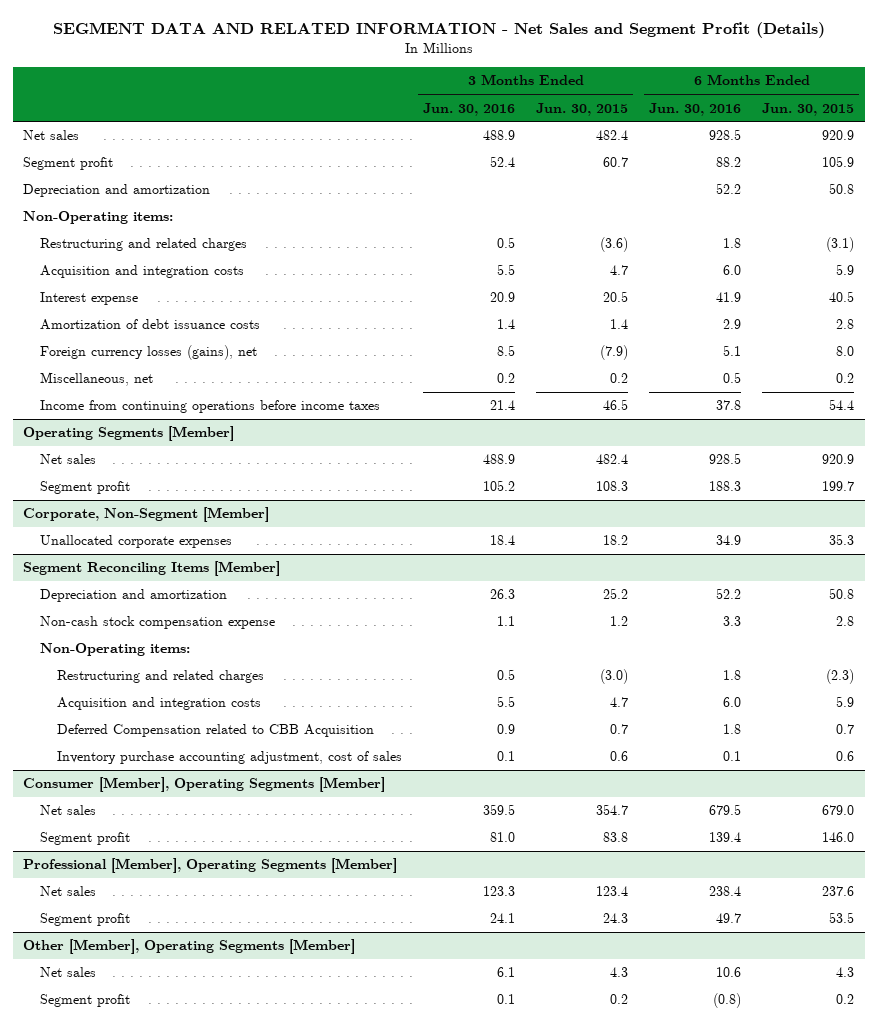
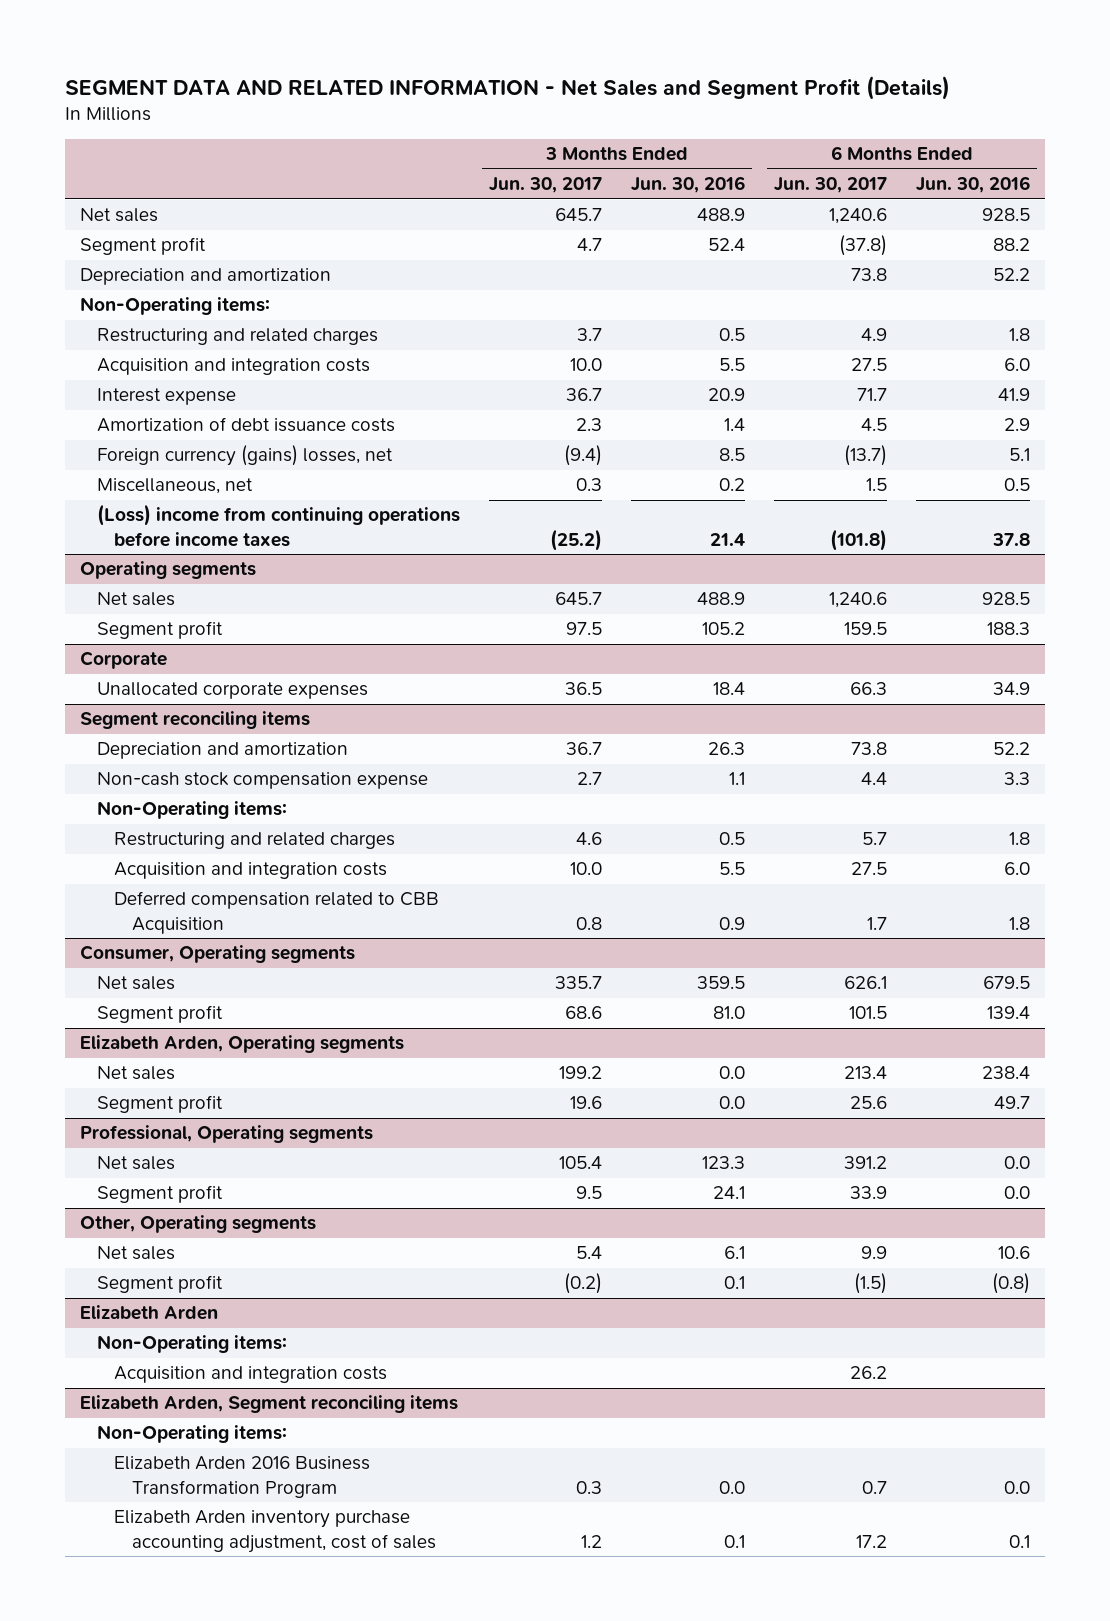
- | 3 Months Ended Jun. 30, 2016 | 3 Months Ended Jun. 30, 2015 | 6 Months Ended Jun. 30, 2016 | 6 Months Ended Jun. 30, 2015
+ | 3 Months Ended Jun. 30, 2017 | 3 Months Ended Jun. 30, 2016 | 6 Months Ended Jun. 30, 2017 | 6 Months Ended Jun. 30, 2016
- Foreign currency losses (gains), net | 8.5 | (7.9) | 5.1 | 8.0
+ Foreign currency (gains) losses, net | (9.4) | 8.5 | (13.7) | 5.1
- Income from continuing operations before income taxes | 21.4 | 46.5 | 37.8 | 54.4
- Operating Segments [Member]
+ (Loss) income from continuing operations before income taxes | (25.2) | 21.4 | (101.8) | 37.8
+ Operating segments
- Corporate, Non-Segment [Member]
+ Corporate
- Segment Reconciling Items [Member]
+ Segment reconciling items
- Deferred Compensation related to CBB Acquisition | 0.9 | 0.7 | 1.8 | 0.7
- Inventory purchase accounting adjustment, cost of sales | 0.1 | 0.6 | 0.1 | 0.6
- Consumer [Member], Operating Segments [Member]
+ Deferred compensation related to CBB Acquisition | 0.8 | 0.9 | 1.7 | 1.8
+ Consumer, Operating segments
- Professional [Member], Operating Segments [Member]
- Net sales | 123.3 | 123.4 | 238.4 | 237.6
- Segment profit | 24.1 | 24.3 | 49.7 | 53.5
- Other [Member], Operating Segments [Member]
+ Elizabeth Arden, Operating segments
+ Net sales | 199.2 | 0.0 | 213.4 | 238.4
+ Segment profit | 19.6 | 0.0 | 25.6 | 49.7
+ Professional, Operating segments
+ Net sales | 105.4 | 123.3 | 391.2 | 0.0
+ Segment profit | 9.5 | 24.1 | 33.9 | 0.0
+ Other, Operating segments
+ Elizabeth Arden
+ Non-Operating items:
+ Acquisition and integration costs | | | 26.2 |
+ Elizabeth Arden, Segment reconciling items
+ Non-Operating items:
+ Elizabeth Arden 2016 Business Transformation Program | 0.3 | 0.0 | 0.7 | 0.0
+ Elizabeth Arden inventory purchase accounting adjustment, cost of sales | 1.2 | 0.1 | 17.2 | 0.1

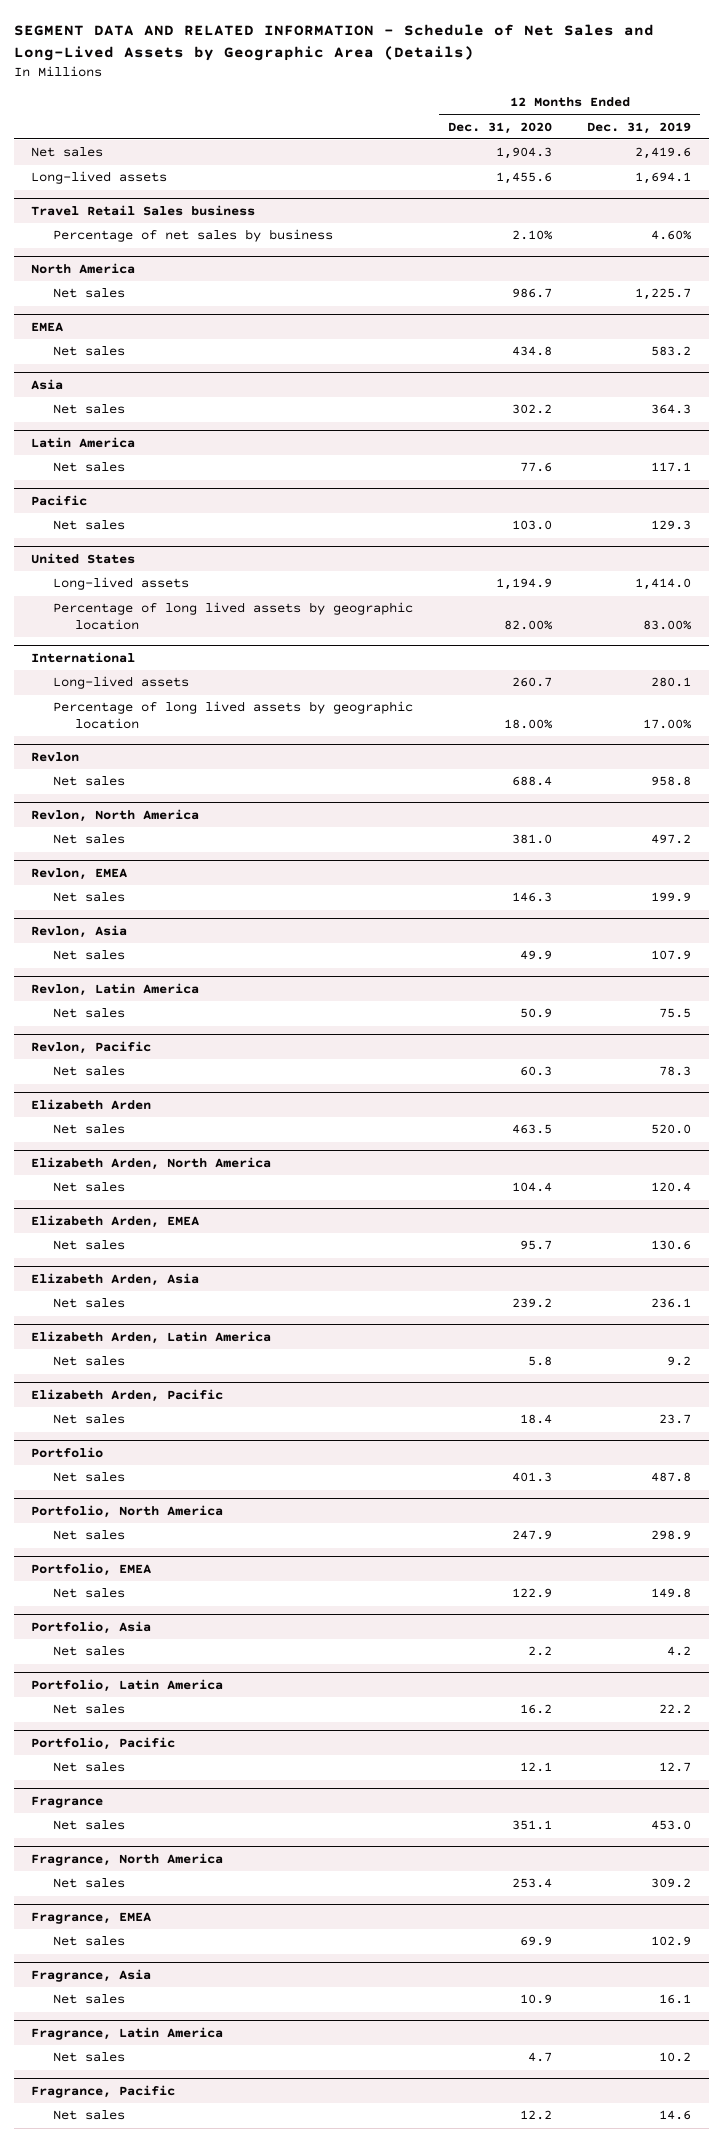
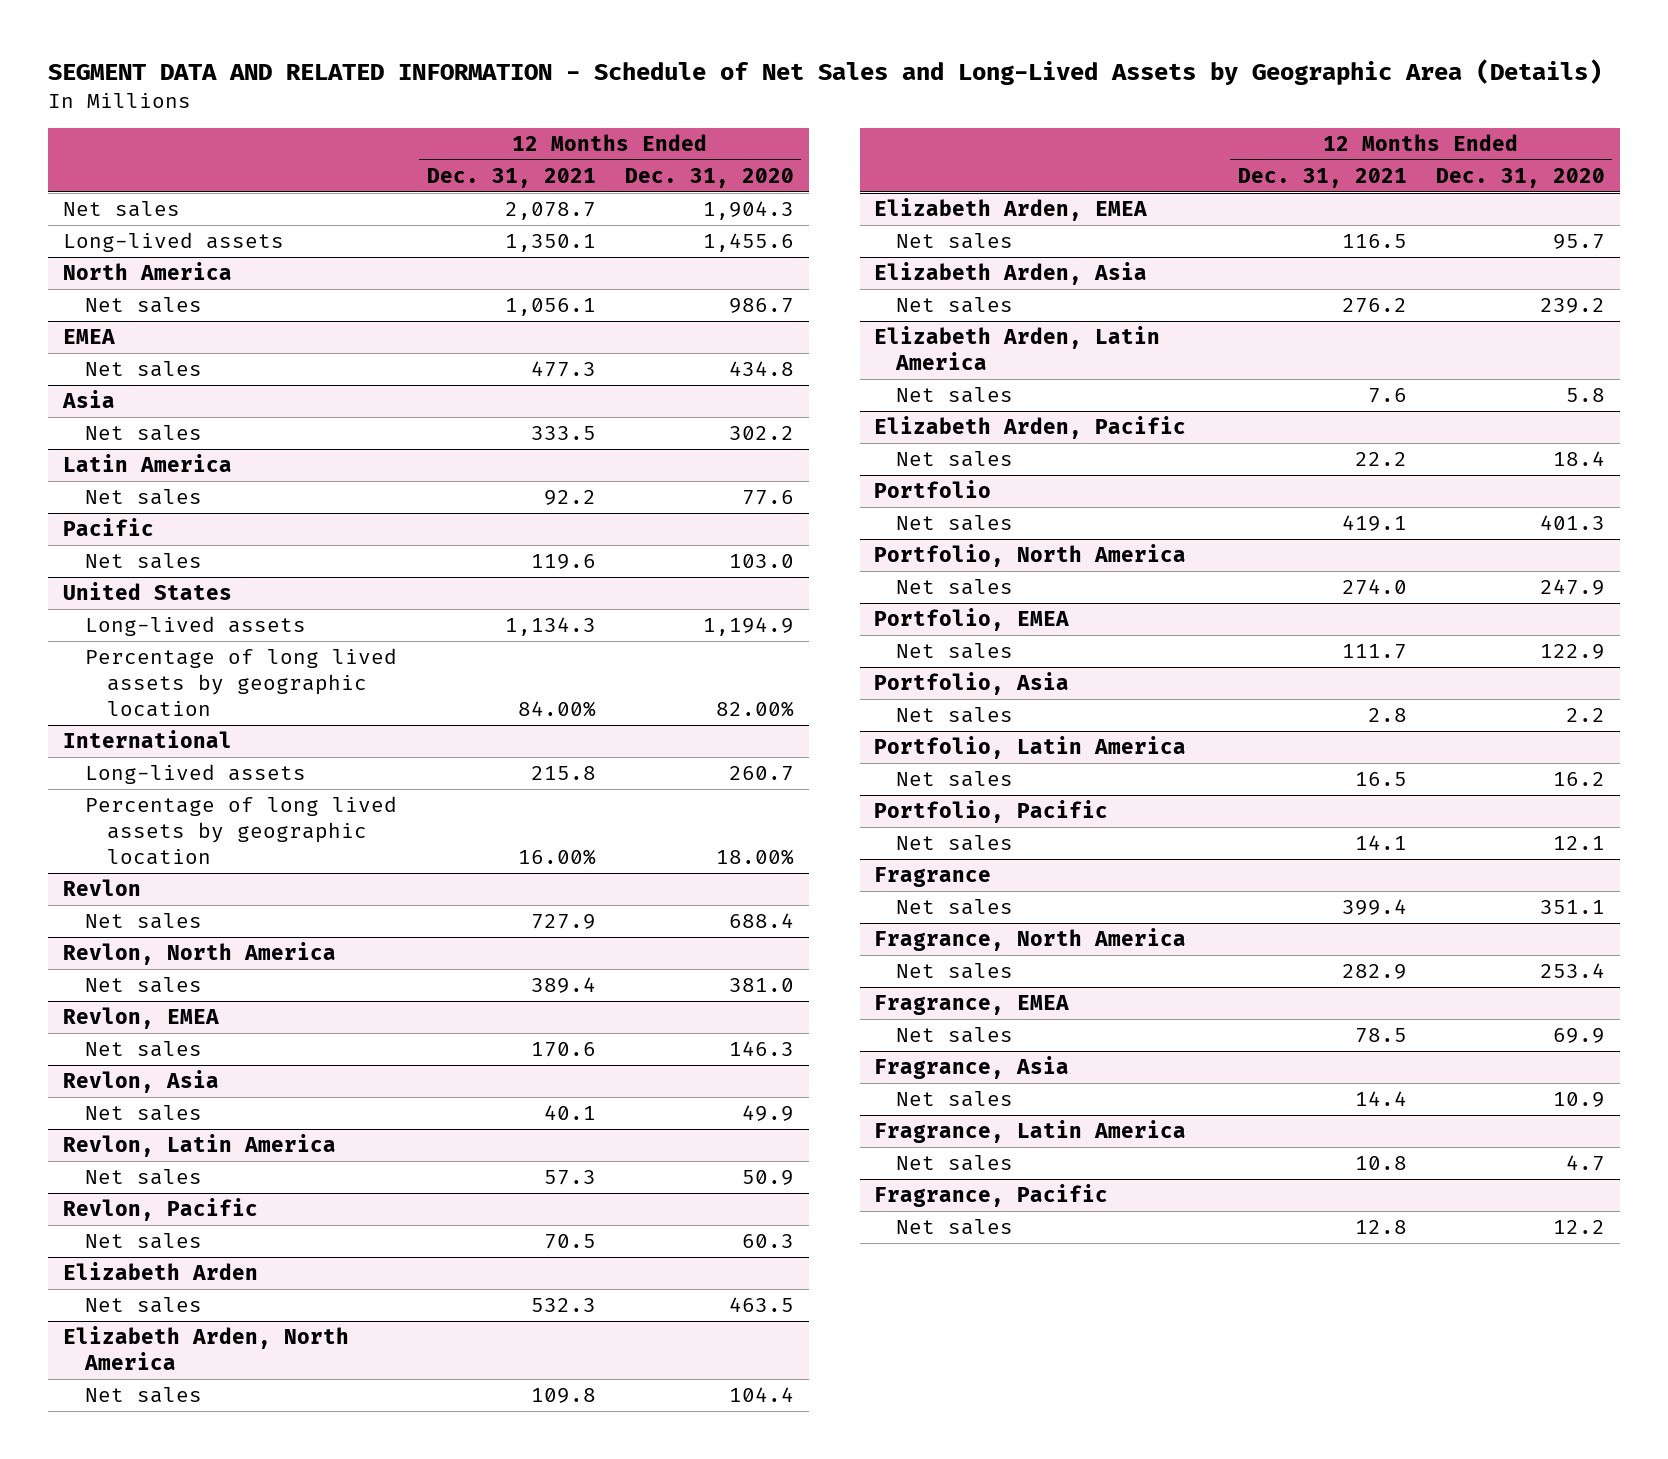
- | 12 Months Ended Dec. 31, 2020 | 12 Months Ended Dec. 31, 2019
+ | 12 Months Ended Dec. 31, 2021 | 12 Months Ended Dec. 31, 2020
- Travel Retail Sales business
- Percentage of net sales by business | 2.10% | 4.60%

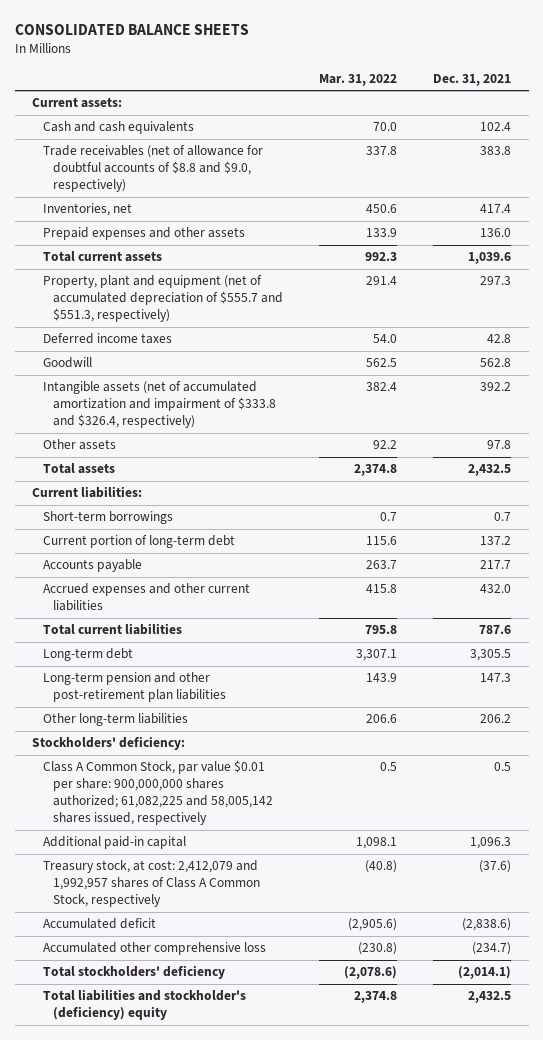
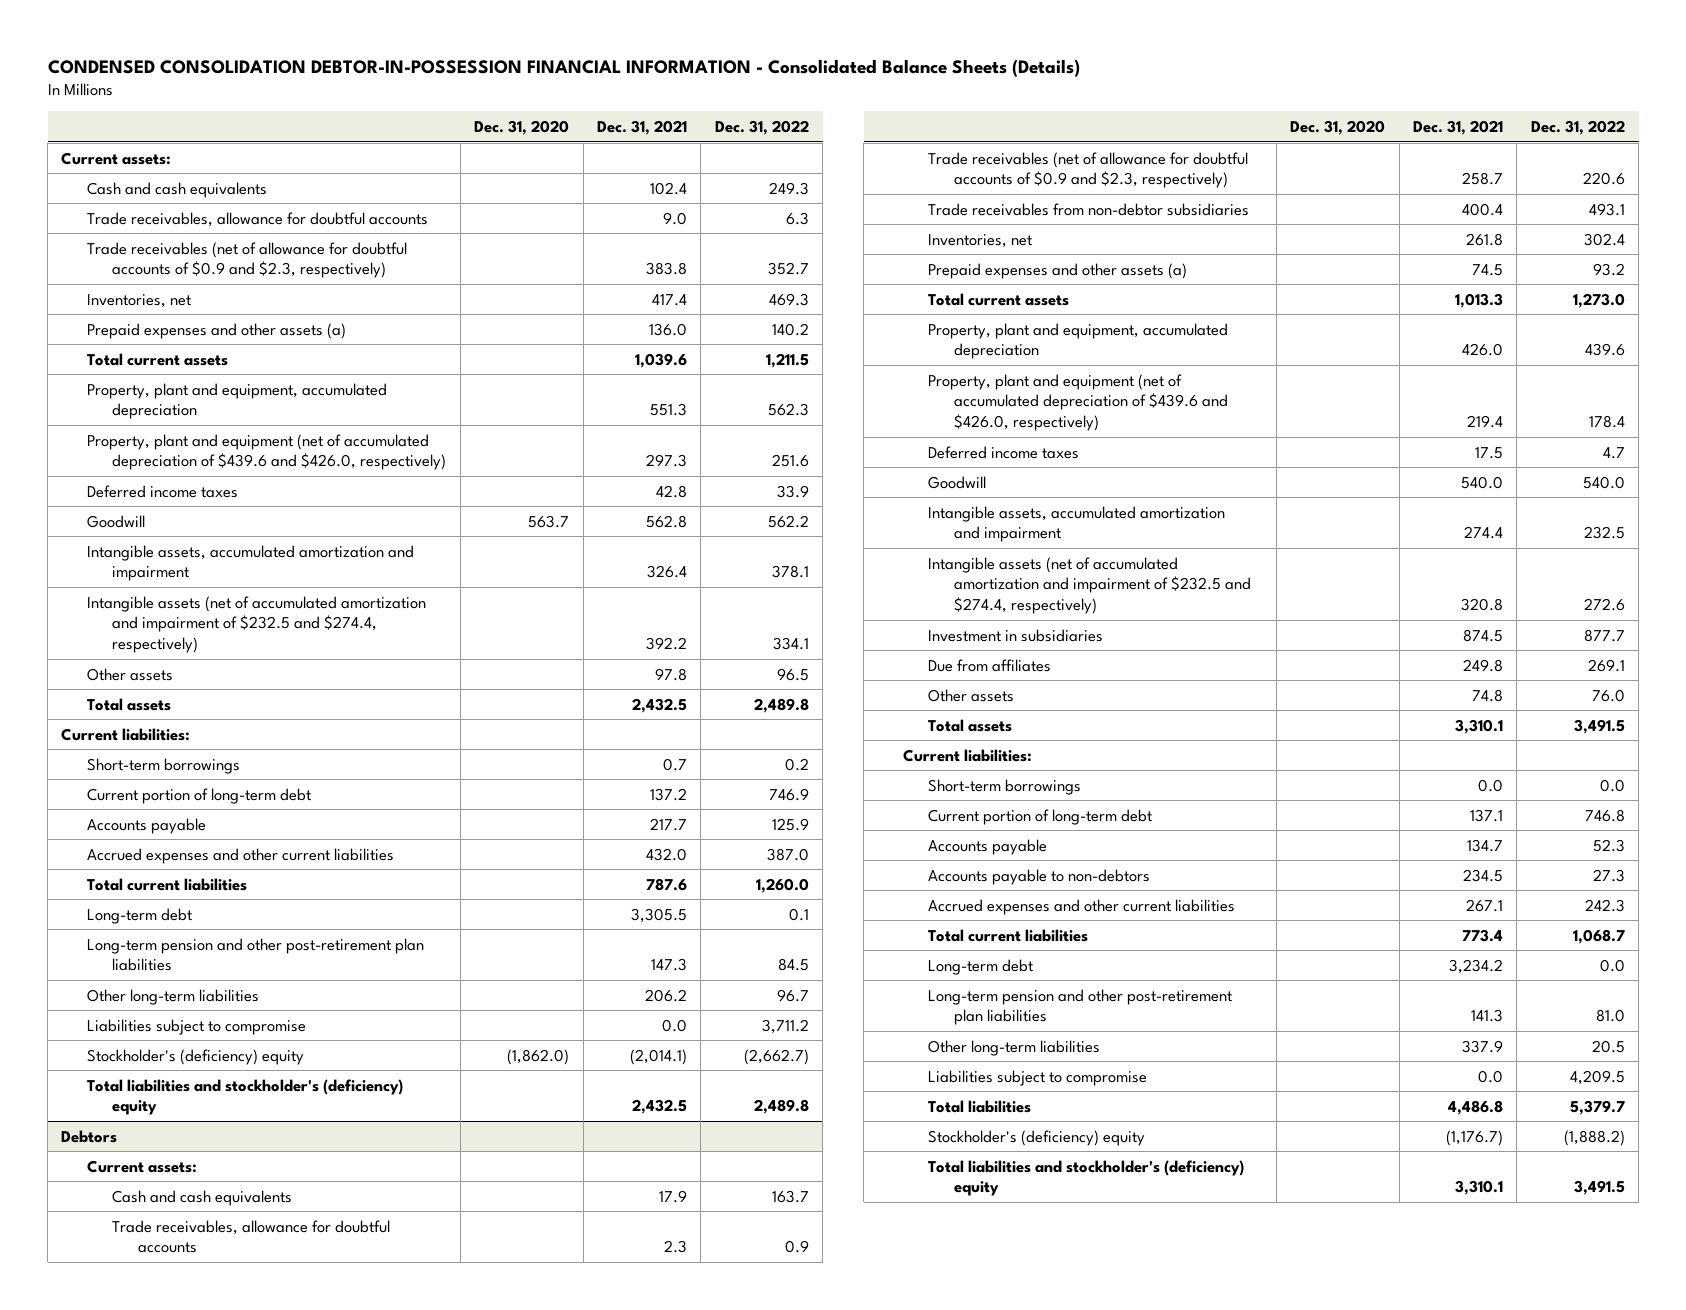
- CONSOLIDATED BALANCE SHEETS
+ CONDENSED CONSOLIDATION DEBTOR-IN-POSSESSION FINANCIAL INFORMATION - Consolidated Balance Sheets (Details)
- | Mar. 31, 2022 | Dec. 31, 2021
+ | Dec. 31, 2020 | Dec. 31, 2021 | Dec. 31, 2022
- Trade receivables (net of allowance for doubtful accounts of $8.8 and $9.0, respectively) | 337.8 | 383.8
+ Trade receivables, allowance for doubtful accounts | | 9.0 | 6.3
+ Trade receivables (net of allowance for doubtful accounts of $0.9 and $2.3, respectively) | | 383.8 | 352.7
- Prepaid expenses and other assets | 133.9 | 136.0
+ Prepaid expenses and other assets (a) | | 136.0 | 140.2
- Property, plant and equipment (net of accumulated depreciation of $555.7 and $551.3, respectively) | 291.4 | 297.3
+ Property, plant and equipment, accumulated depreciation | | 551.3 | 562.3
+ Property, plant and equipment (net of accumulated depreciation of $439.6 and $426.0, respectively) | | 297.3 | 251.6
- Intangible assets (net of accumulated amortization and impairment of $333.8 and $326.4, respectively) | 382.4 | 392.2
+ Intangible assets, accumulated amortization and impairment | | 326.4 | 378.1
+ Intangible assets (net of accumulated amortization and impairment of $232.5 and $274.4, respectively) | | 392.2 | 334.1
- Stockholders' deficiency:
- Class A Common Stock, par value $0.01 per share: 900,000,000 shares authorized; 61,082,225 and 58,005,142 shares issued, respectively | 0.5 | 0.5
- Additional paid-in capital | 1,098.1 | 1,096.3
- Treasury stock, at cost: 2,412,079 and 1,992,957 shares of Class A Common Stock, respectively | (40.8) | (37.6)
- Accumulated deficit | (2,905.6) | (2,838.6)
- Accumulated other comprehensive loss | (230.8) | (234.7)
- Total stockholders' deficiency | (2,078.6) | (2,014.1)
+ Liabilities subject to compromise | | 0.0 | 3,711.2
+ Stockholder's (deficiency) equity | (1,862.0) | (2,014.1) | (2,662.7)
+ Debtors
+ Current assets:
+ Cash and cash equivalents | | 17.9 | 163.7
+ Trade receivables, allowance for doubtful accounts | | 2.3 | 0.9
+ Trade receivables (net of allowance for doubtful accounts of $0.9 and $2.3, respectively) | | 258.7 | 220.6
+ Trade receivables from non-debtor subsidiaries | | 400.4 | 493.1
+ Inventories, net | | 261.8 | 302.4
+ Prepaid expenses and other assets (a) | | 74.5 | 93.2
+ Total current assets | | 1,013.3 | 1,273.0
+ Property, plant and equipment, accumulated depreciation | | 426.0 | 439.6
+ Property, plant and equipment (net of accumulated depreciation of $439.6 and $426.0, respectively) | | 219.4 | 178.4
+ Deferred income taxes | | 17.5 | 4.7
+ Goodwill | | 540.0 | 540.0
+ Intangible assets, accumulated amortization and impairment | | 274.4 | 232.5
+ Intangible assets (net of accumulated amortization and impairment of $232.5 and $274.4, respectively) | | 320.8 | 272.6
+ Investment in subsidiaries | | 874.5 | 877.7
+ Due from affiliates | | 249.8 | 269.1
+ Other assets | | 74.8 | 76.0
+ Total assets | | 3,310.1 | 3,491.5
+ Current liabilities:
+ Short-term borrowings | | 0.0 | 0.0
+ Current portion of long-term debt | | 137.1 | 746.8
+ Accounts payable | | 134.7 | 52.3
+ Accounts payable to non-debtors | | 234.5 | 27.3
+ Accrued expenses and other current liabilities | | 267.1 | 242.3
+ Total current liabilities | | 773.4 | 1,068.7
+ Long-term debt | | 3,234.2 | 0.0
+ Long-term pension and other post-retirement plan liabilities | | 141.3 | 81.0
+ Other long-term liabilities | | 337.9 | 20.5
+ Liabilities subject to compromise | | 0.0 | 4,209.5
+ Total liabilities | | 4,486.8 | 5,379.7
+ Stockholder's (deficiency) equity | | (1,176.7) | (1,888.2)
+ Total liabilities and stockholder's (deficiency) equity | | 3,310.1 | 3,491.5

